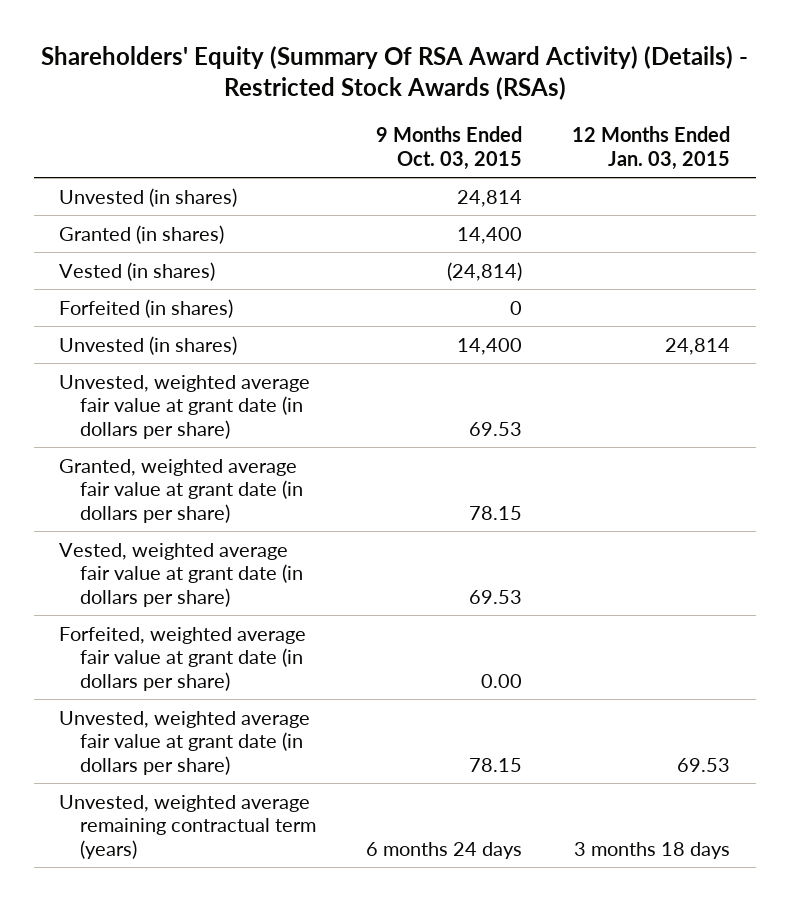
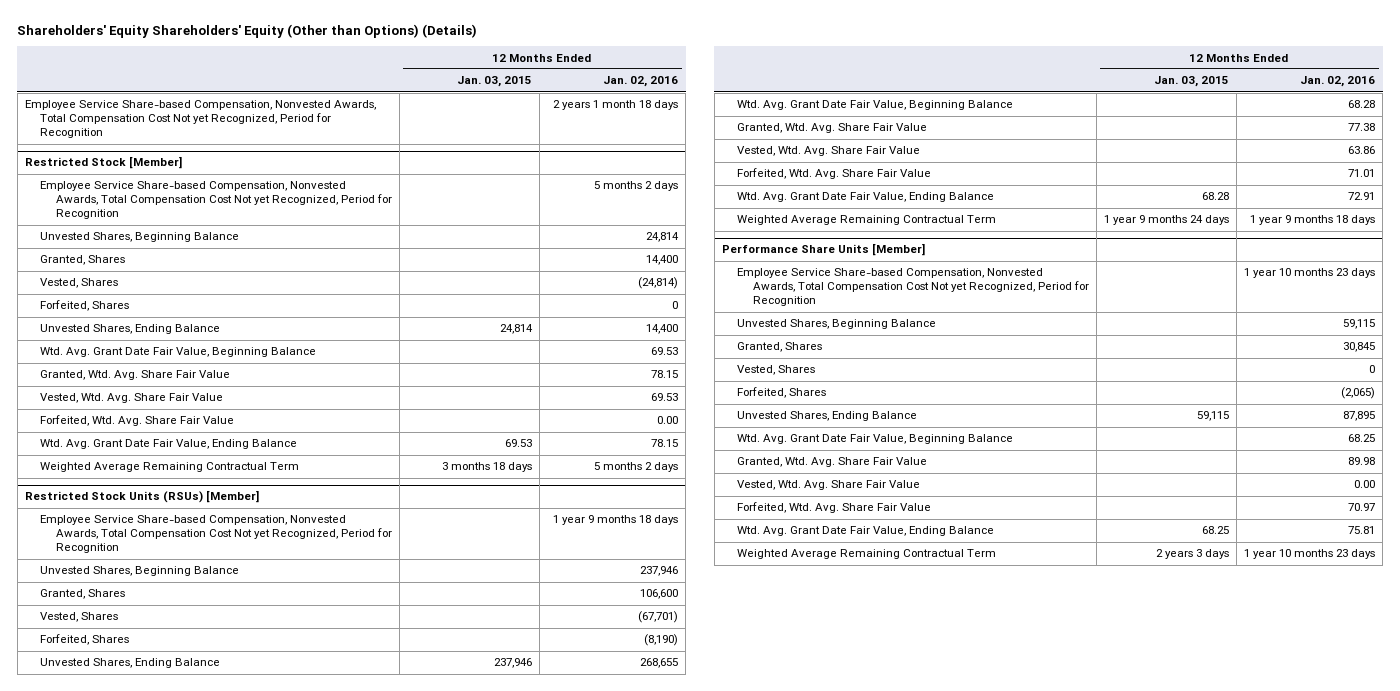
- Shareholders' Equity (Summary Of RSA Award Activity) (Details) - Restricted Stock Awards (RSAs)
+ Shareholders' Equity Shareholders' Equity (Other than Options) (Details)
- | 9 Months Ended Oct. 03, 2015 | 12 Months Ended Jan. 03, 2015
+ | 12 Months Ended Jan. 03, 2015 | 12 Months Ended Jan. 02, 2016
- Unvested (in shares) | 24,814 |
- Granted (in shares) | 14,400 |
- Vested (in shares) | (24,814) |
- Forfeited (in shares) | 0 |
- Unvested (in shares) | 14,400 | 24,814
- Unvested, weighted average fair value at grant date (in dollars per share) | 69.53 |
- Granted, weighted average fair value at grant date (in dollars per share) | 78.15 |
- Vested, weighted average fair value at grant date (in dollars per share) | 69.53 |
- Forfeited, weighted average fair value at grant date (in dollars per share) | 0.00 |
- Unvested, weighted average fair value at grant date (in dollars per share) | 78.15 | 69.53
- Unvested, weighted average remaining contractual term (years) | 6 months 24 days | 3 months 18 days
+ Employee Service Share-based Compensation, Nonvested Awards, Total Compensation Cost Not yet Recognized, Period for Recognition | | 2 years 1 month 18 days
+ Restricted Stock [Member]
+ Employee Service Share-based Compensation, Nonvested Awards, Total Compensation Cost Not yet Recognized, Period for Recognition | | 5 months 2 days
+ Unvested Shares, Beginning Balance | | 24,814
+ Granted, Shares | | 14,400
+ Vested, Shares | | (24,814)
+ Forfeited, Shares | | 0
+ Unvested Shares, Ending Balance | 24,814 | 14,400
+ Wtd. Avg. Grant Date Fair Value, Beginning Balance | | 69.53
+ Granted, Wtd. Avg. Share Fair Value | | 78.15
+ Vested, Wtd. Avg. Share Fair Value | | 69.53
+ Forfeited, Wtd. Avg. Share Fair Value | | 0.00
+ Wtd. Avg. Grant Date Fair Value, Ending Balance | 69.53 | 78.15
+ Weighted Average Remaining Contractual Term | 3 months 18 days | 5 months 2 days
+ Restricted Stock Units (RSUs) [Member]
+ Employee Service Share-based Compensation, Nonvested Awards, Total Compensation Cost Not yet Recognized, Period for Recognition | | 1 year 9 months 18 days
+ Unvested Shares, Beginning Balance | | 237,946
+ Granted, Shares | | 106,600
+ Vested, Shares | | (67,701)
+ Forfeited, Shares | | (8,190)
+ Unvested Shares, Ending Balance | 237,946 | 268,655
+ Wtd. Avg. Grant Date Fair Value, Beginning Balance | | 68.28
+ Granted, Wtd. Avg. Share Fair Value | | 77.38
+ Vested, Wtd. Avg. Share Fair Value | | 63.86
+ Forfeited, Wtd. Avg. Share Fair Value | | 71.01
+ Wtd. Avg. Grant Date Fair Value, Ending Balance | 68.28 | 72.91
+ Weighted Average Remaining Contractual Term | 1 year 9 months 24 days | 1 year 9 months 18 days
+ Performance Share Units [Member]
+ Employee Service Share-based Compensation, Nonvested Awards, Total Compensation Cost Not yet Recognized, Period for Recognition | | 1 year 10 months 23 days
+ Unvested Shares, Beginning Balance | | 59,115
+ Granted, Shares | | 30,845
+ Vested, Shares | | 0
+ Forfeited, Shares | | (2,065)
+ Unvested Shares, Ending Balance | 59,115 | 87,895
+ Wtd. Avg. Grant Date Fair Value, Beginning Balance | | 68.25
+ Granted, Wtd. Avg. Share Fair Value | | 89.98
+ Vested, Wtd. Avg. Share Fair Value | | 0.00
+ Forfeited, Wtd. Avg. Share Fair Value | | 70.97
+ Wtd. Avg. Grant Date Fair Value, Ending Balance | 68.25 | 75.81
+ Weighted Average Remaining Contractual Term | 2 years 3 days | 1 year 10 months 23 days

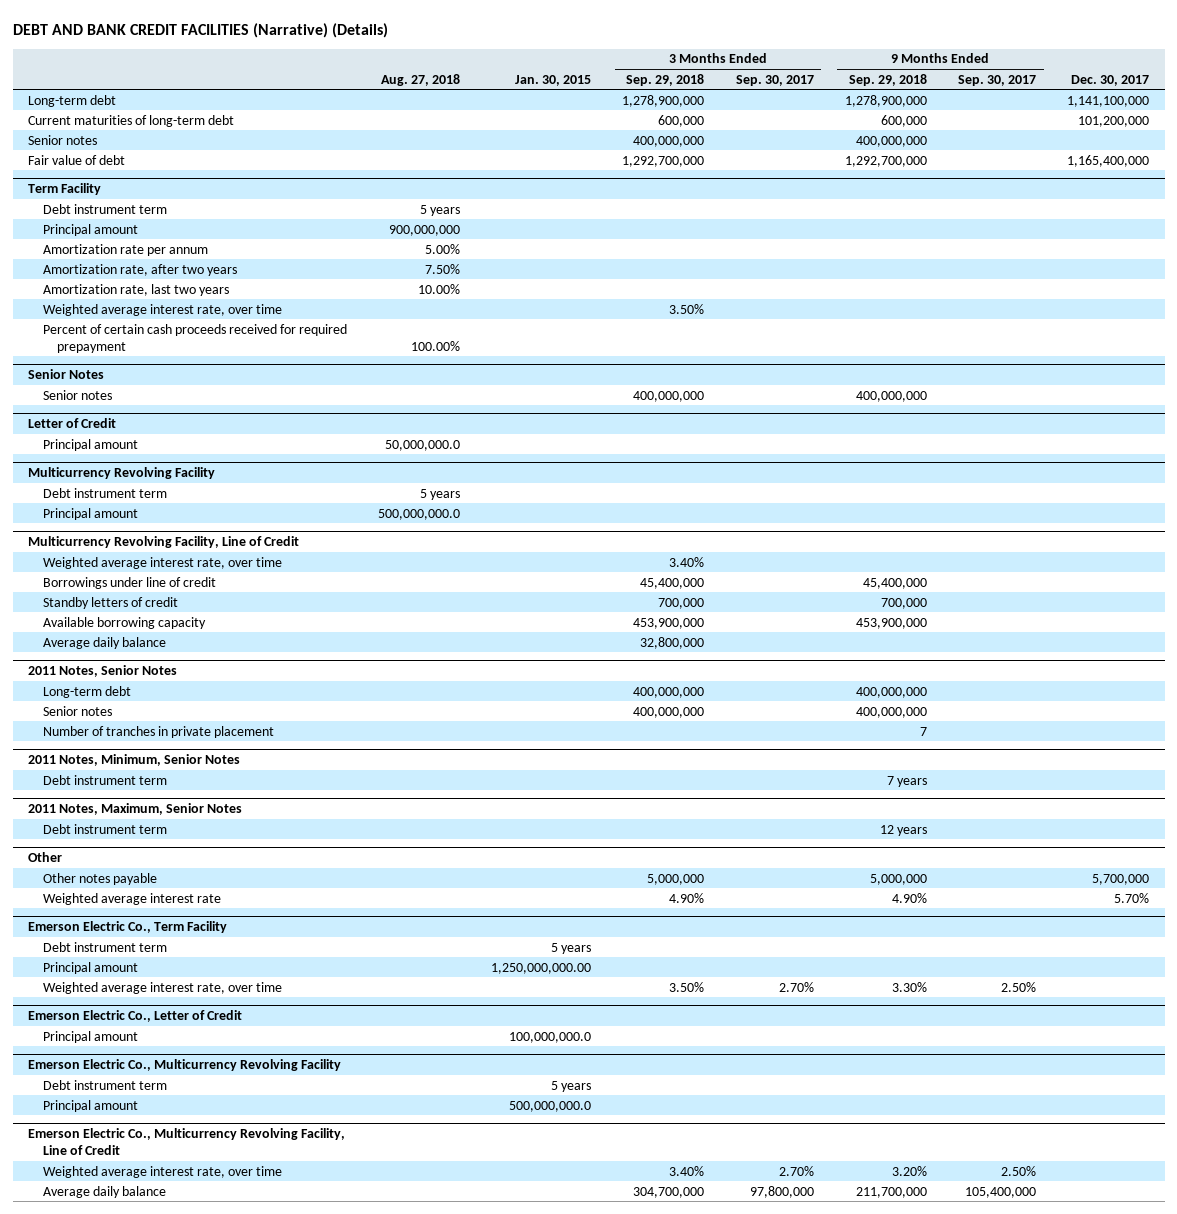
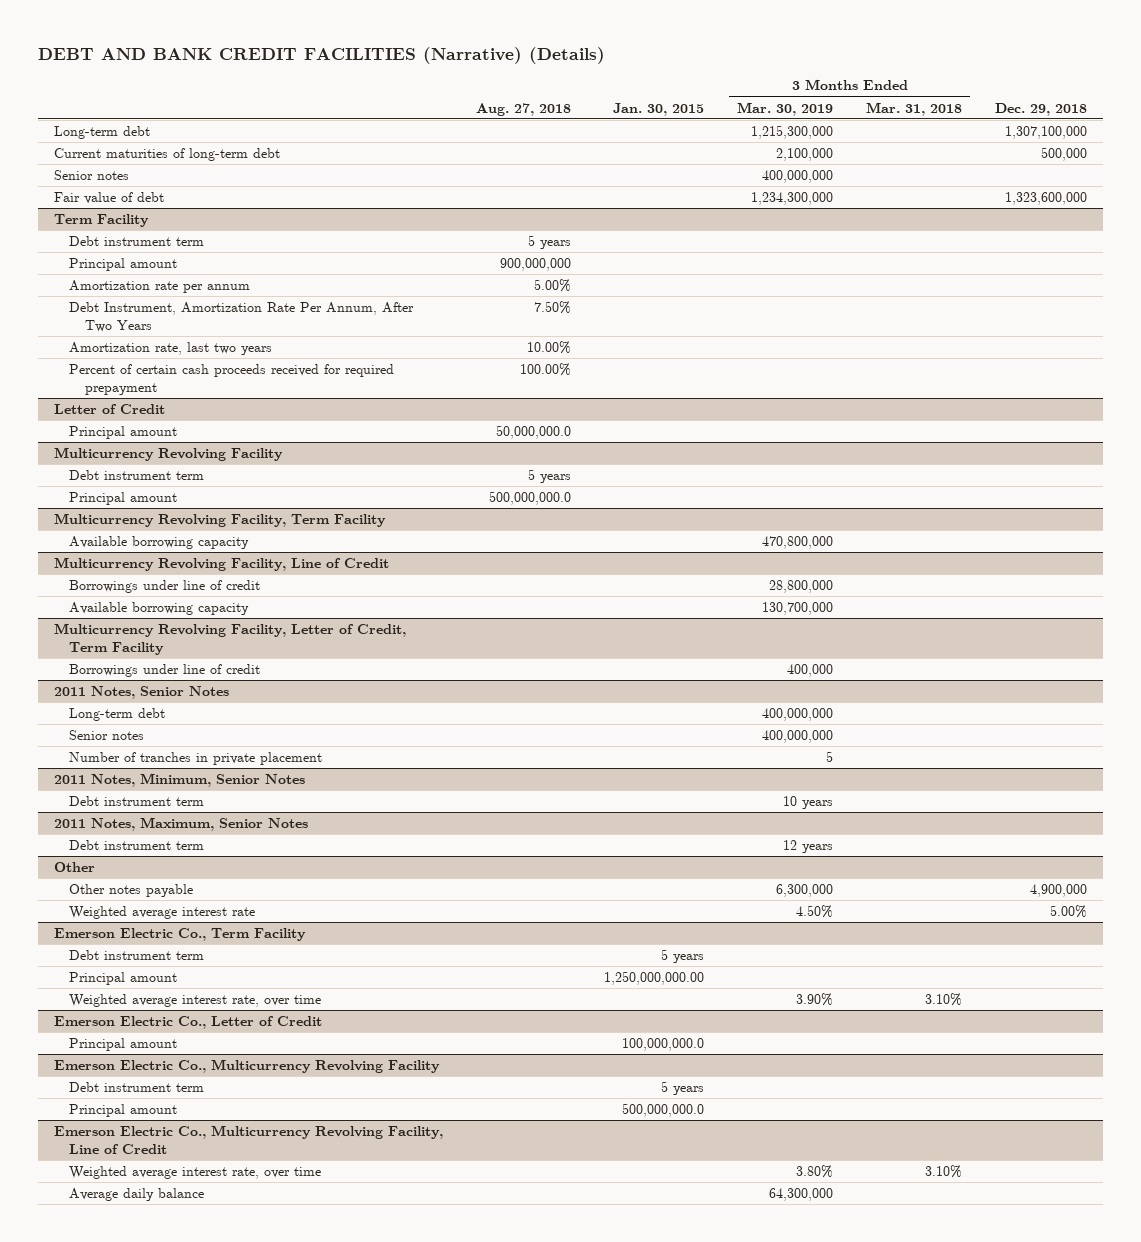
- | Aug. 27, 2018 | Jan. 30, 2015 | 3 Months Ended Sep. 29, 2018 | 3 Months Ended Sep. 30, 2017 | 9 Months Ended Sep. 29, 2018 | 9 Months Ended Sep. 30, 2017 | Dec. 30, 2017
+ | Aug. 27, 2018 | Jan. 30, 2015 | 3 Months Ended Mar. 30, 2019 | 3 Months Ended Mar. 31, 2018 | Dec. 29, 2018
@ Term Facility
- Amortization rate, after two years | 7.50% | | | | | |
+ Debt Instrument, Amortization Rate Per Annum, After Two Years | 7.50% | | | |
- Weighted average interest rate, over time | | | 3.50% | | | |
- Senior Notes
- Senior notes | | | 400,000,000 | | 400,000,000 | |
+ Multicurrency Revolving Facility, Term Facility
+ Available borrowing capacity | | | 470,800,000 | |
@ Multicurrency Revolving Facility, Line of Credit
- Weighted average interest rate, over time | | | 3.40% | | | |
- Standby letters of credit | | | 700,000 | | 700,000 | |
- Average daily balance | | | 32,800,000 | | | |
+ Multicurrency Revolving Facility, Letter of Credit, Term Facility
+ Borrowings under line of credit | | | 400,000 | |

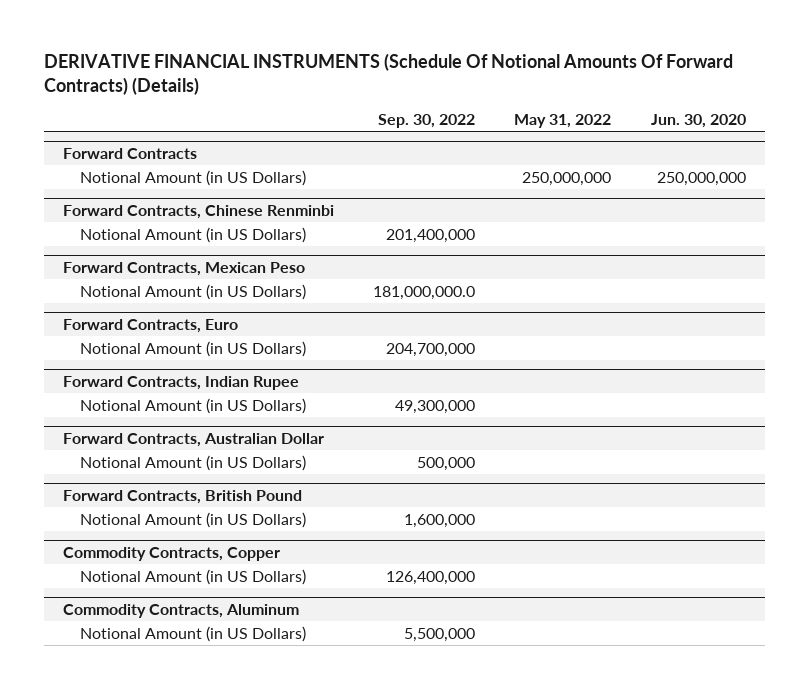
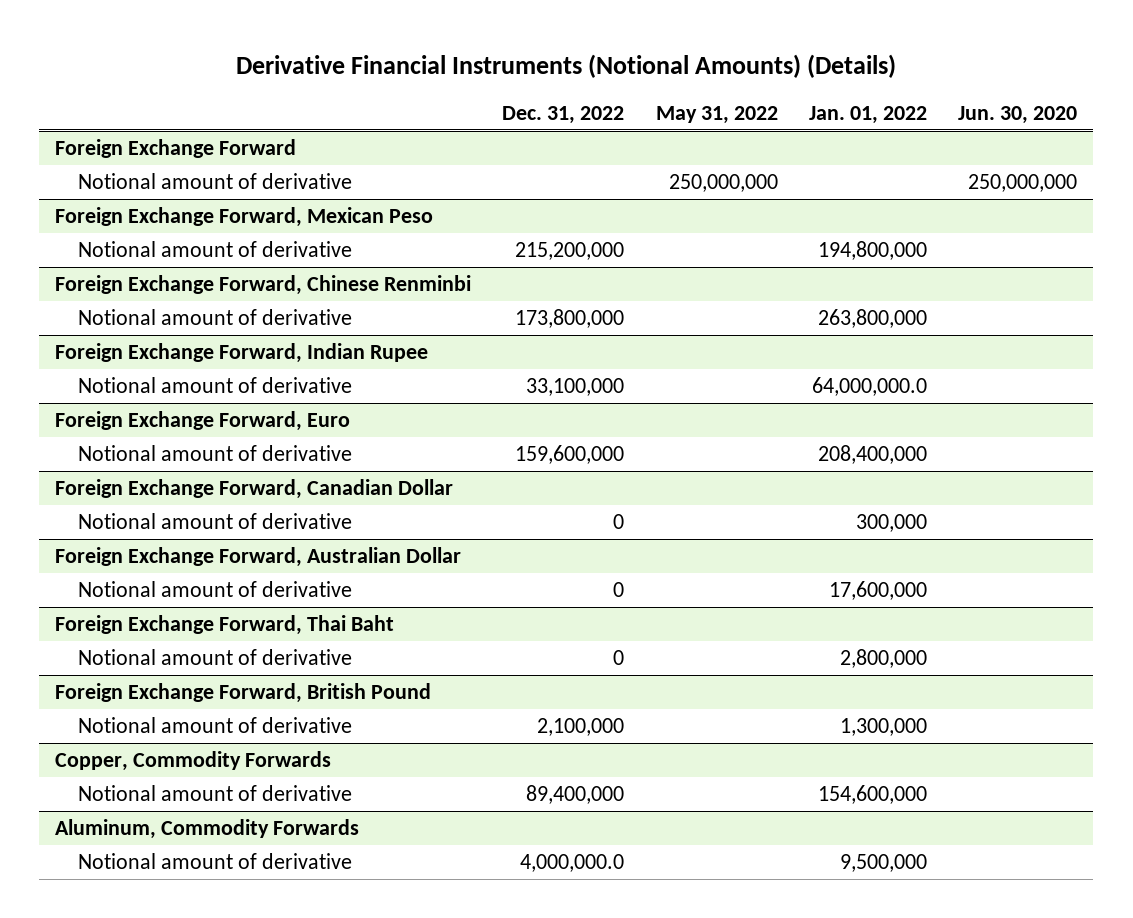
- DERIVATIVE FINANCIAL INSTRUMENTS (Schedule Of Notional Amounts Of Forward Contracts) (Details)
+ Derivative Financial Instruments (Notional Amounts) (Details)
- | Sep. 30, 2022 | May 31, 2022 | Jun. 30, 2020
+ | Dec. 31, 2022 | May 31, 2022 | Jan. 01, 2022 | Jun. 30, 2020
- Forward Contracts
- Notional Amount (in US Dollars) | | 250,000,000 | 250,000,000
- Forward Contracts, Chinese Renminbi
- Notional Amount (in US Dollars) | 201,400,000 | |
- Forward Contracts, Mexican Peso
- Notional Amount (in US Dollars) | 181,000,000.0 | |
- Forward Contracts, Euro
- Notional Amount (in US Dollars) | 204,700,000 | |
- Forward Contracts, Indian Rupee
- Notional Amount (in US Dollars) | 49,300,000 | |
- Forward Contracts, Australian Dollar
- Notional Amount (in US Dollars) | 500,000 | |
- Forward Contracts, British Pound
- Notional Amount (in US Dollars) | 1,600,000 | |
- Commodity Contracts, Copper
- Notional Amount (in US Dollars) | 126,400,000 | |
- Commodity Contracts, Aluminum
- Notional Amount (in US Dollars) | 5,500,000 | |
+ Foreign Exchange Forward
+ Notional amount of derivative | | 250,000,000 | | 250,000,000
+ Foreign Exchange Forward, Mexican Peso
+ Notional amount of derivative | 215,200,000 | | 194,800,000 |
+ Foreign Exchange Forward, Chinese Renminbi
+ Notional amount of derivative | 173,800,000 | | 263,800,000 |
+ Foreign Exchange Forward, Indian Rupee
+ Notional amount of derivative | 33,100,000 | | 64,000,000.0 |
+ Foreign Exchange Forward, Euro
+ Notional amount of derivative | 159,600,000 | | 208,400,000 |
+ Foreign Exchange Forward, Canadian Dollar
+ Notional amount of derivative | 0 | | 300,000 |
+ Foreign Exchange Forward, Australian Dollar
+ Notional amount of derivative | 0 | | 17,600,000 |
+ Foreign Exchange Forward, Thai Baht
+ Notional amount of derivative | 0 | | 2,800,000 |
+ Foreign Exchange Forward, British Pound
+ Notional amount of derivative | 2,100,000 | | 1,300,000 |
+ Copper, Commodity Forwards
+ Notional amount of derivative | 89,400,000 | | 154,600,000 |
+ Aluminum, Commodity Forwards
+ Notional amount of derivative | 4,000,000.0 | | 9,500,000 |

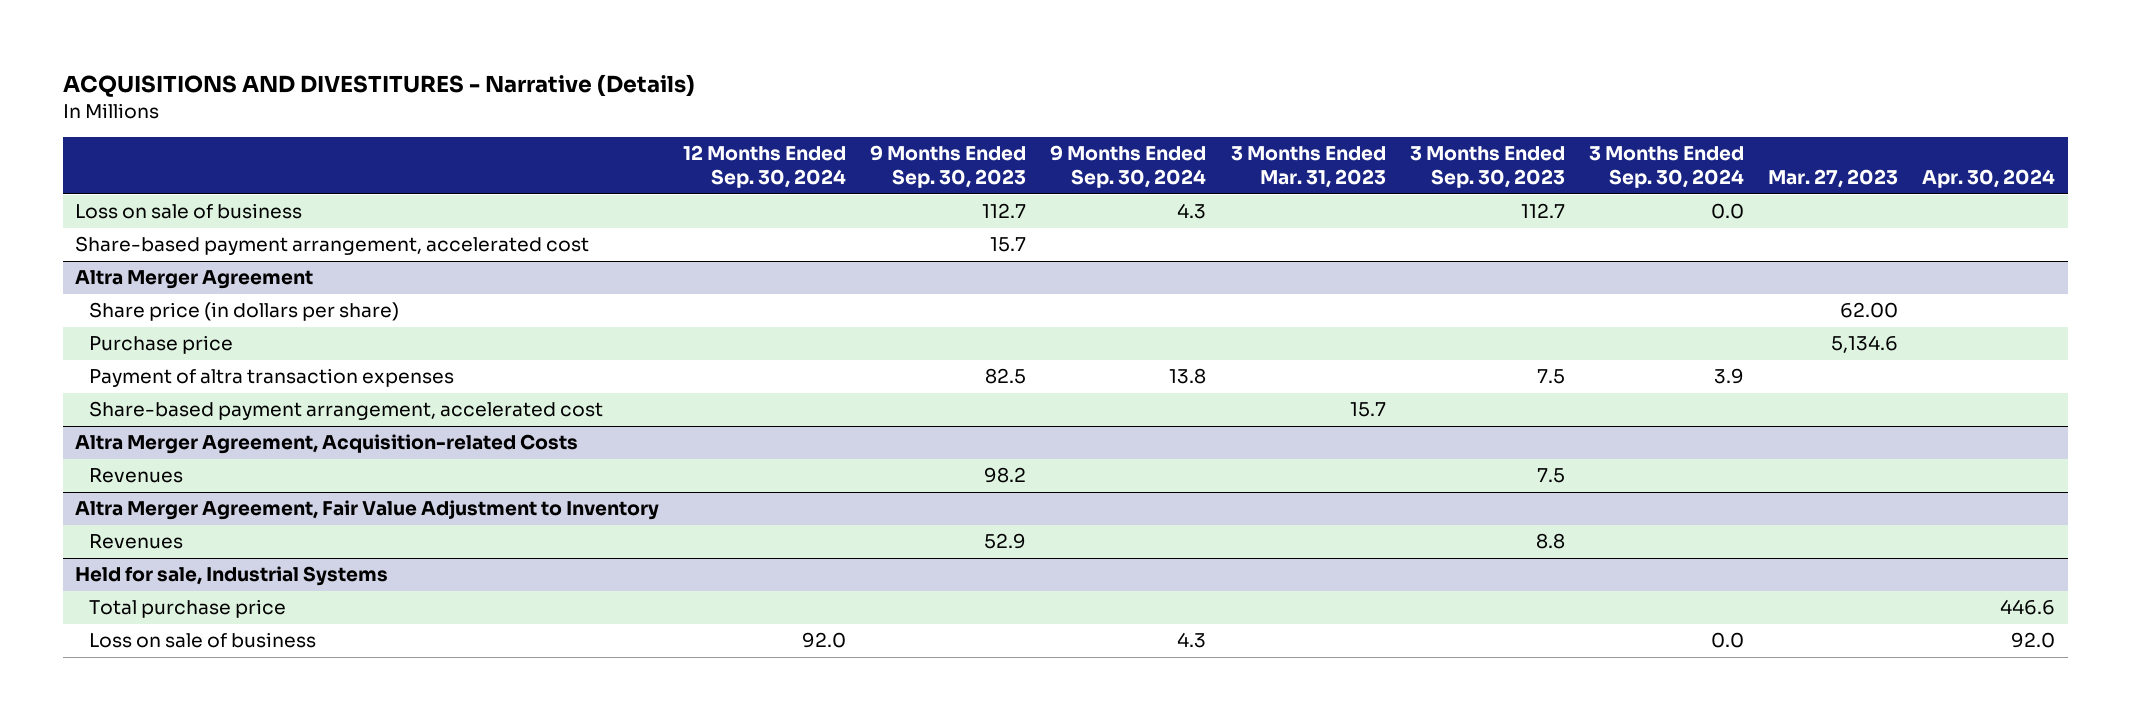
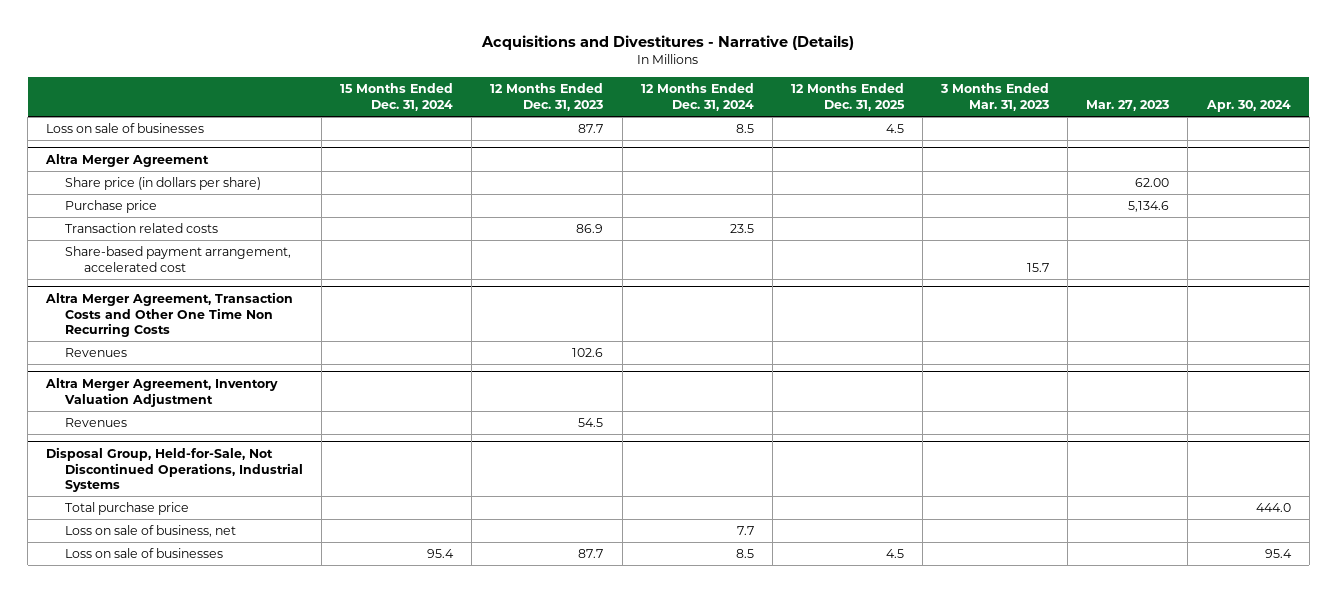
- ACQUISITIONS AND DIVESTITURES - Narrative (Details)
+ Acquisitions and Divestitures - Narrative (Details)
- | 12 Months Ended Sep. 30, 2024 | 9 Months Ended Sep. 30, 2023 | 9 Months Ended Sep. 30, 2024 | 3 Months Ended Mar. 31, 2023 | 3 Months Ended Sep. 30, 2023 | 3 Months Ended Sep. 30, 2024 | Mar. 27, 2023 | Apr. 30, 2024
+ | 15 Months Ended Dec. 31, 2024 | 12 Months Ended Dec. 31, 2023 | 12 Months Ended Dec. 31, 2024 | 12 Months Ended Dec. 31, 2025 | 3 Months Ended Mar. 31, 2023 | Mar. 27, 2023 | Apr. 30, 2024
- Loss on sale of business | | 112.7 | 4.3 | | 112.7 | 0.0 | |
- Share-based payment arrangement, accelerated cost | | 15.7 | | | | | |
+ Loss on sale of businesses | | 87.7 | 8.5 | 4.5 | | |
@ Altra Merger Agreement
- Payment of altra transaction expenses | | 82.5 | 13.8 | | 7.5 | 3.9 | |
+ Transaction related costs | | 86.9 | 23.5 | | | |
- Altra Merger Agreement, Acquisition-related Costs
- Revenues | | 98.2 | | | 7.5 | | |
- Altra Merger Agreement, Fair Value Adjustment to Inventory
+ Altra Merger Agreement, Transaction Costs and Other One Time Non Recurring Costs
+ Revenues | | 102.6 | | | | |
+ Altra Merger Agreement, Inventory Valuation Adjustment
- Held for sale, Industrial Systems
- Total purchase price | | | | | | | | 446.6
- Loss on sale of business | 92.0 | | 4.3 | | | 0.0 | | 92.0
+ Disposal Group, Held-for-Sale, Not Discontinued Operations, Industrial Systems
+ Total purchase price | | | | | | | 444.0
+ Loss on sale of business, net | | | 7.7 | | | |
+ Loss on sale of businesses | 95.4 | 87.7 | 8.5 | 4.5 | | | 95.4

